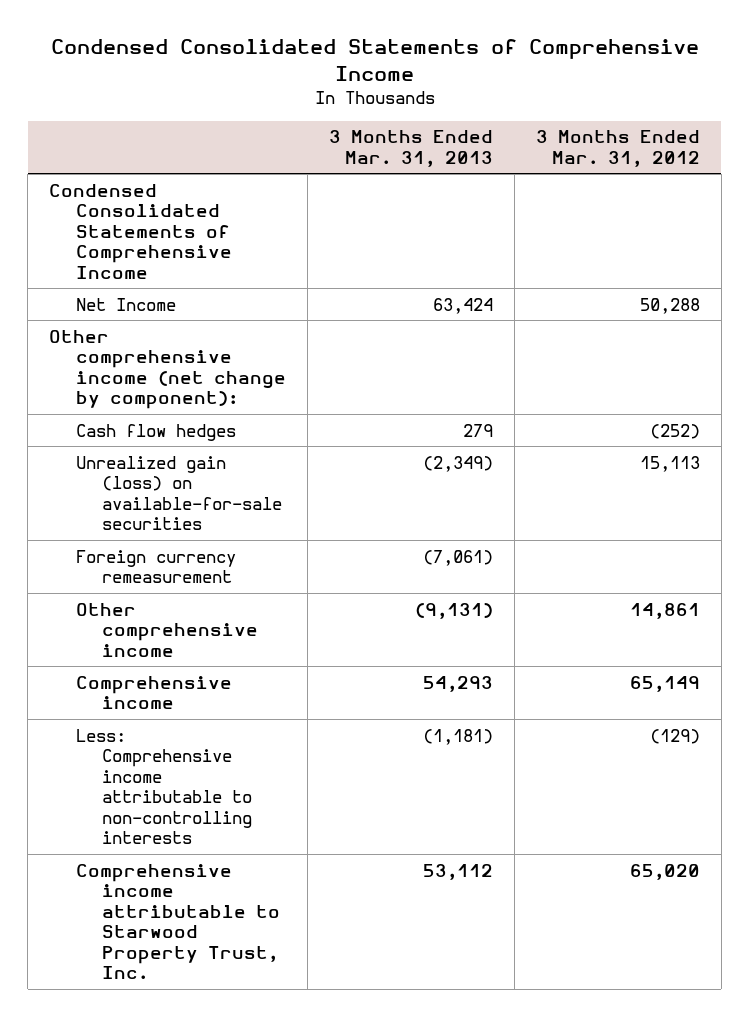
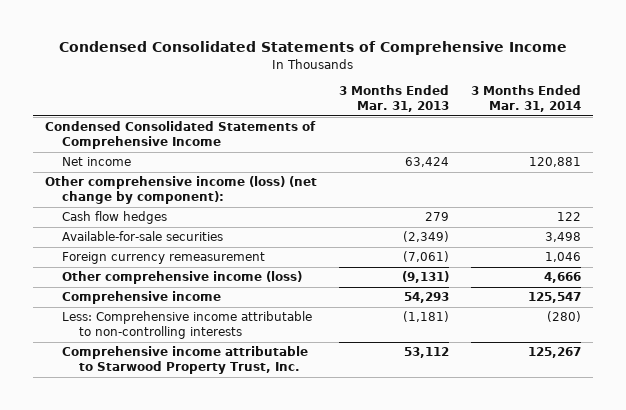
- | 3 Months Ended Mar. 31, 2013 | 3 Months Ended Mar. 31, 2012
+ | 3 Months Ended Mar. 31, 2013 | 3 Months Ended Mar. 31, 2014
- Net Income | 63,424 | 50,288
- Other comprehensive income (net change by component):
+ Net income | 63,424 | 120,881
+ Other comprehensive income (loss) (net change by component):
- Unrealized gain (loss) on available-for-sale securities | (2,349) | 15,113
+ Available-for-sale securities | (2,349) | 3,498
- Other comprehensive income | (9,131) | 14,861
+ Other comprehensive income (loss) | (9,131) | 4,666

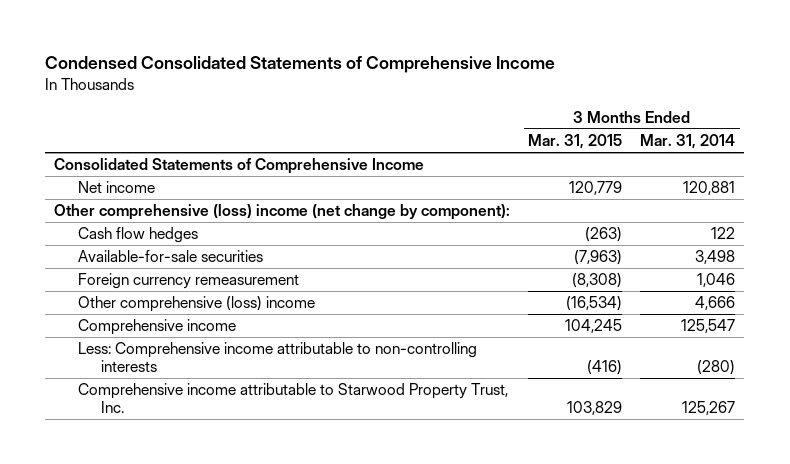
- | 3 Months Ended Mar. 31, 2013 | 3 Months Ended Mar. 31, 2014
+ | 3 Months Ended Mar. 31, 2015 | 3 Months Ended Mar. 31, 2014
- Condensed Consolidated Statements of Comprehensive Income
+ Consolidated Statements of Comprehensive Income
- Other comprehensive income (loss) (net change by component):
+ Other comprehensive (loss) income (net change by component):
- Other comprehensive income (loss) | (9,131) | 4,666
+ Other comprehensive (loss) income | (16,534) | 4,666

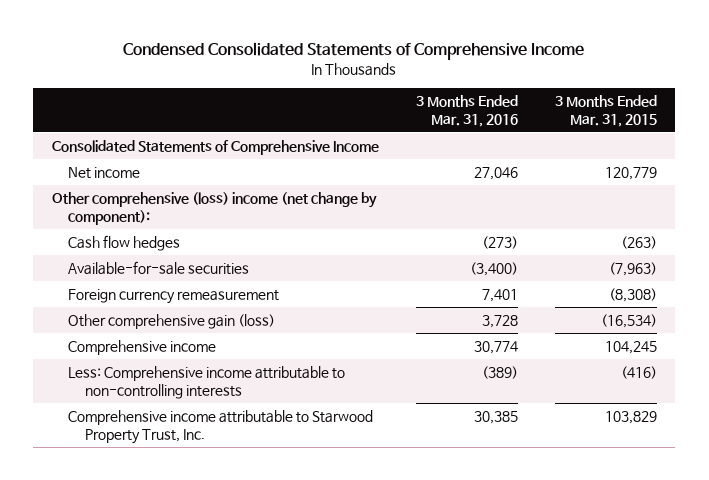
- | 3 Months Ended Mar. 31, 2015 | 3 Months Ended Mar. 31, 2014
+ | 3 Months Ended Mar. 31, 2016 | 3 Months Ended Mar. 31, 2015
- Other comprehensive (loss) income | (16,534) | 4,666
+ Other comprehensive gain (loss) | 3,728 | (16,534)

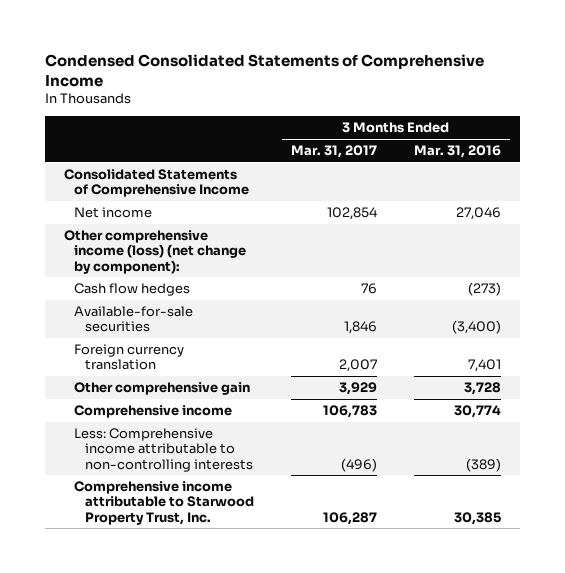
- | 3 Months Ended Mar. 31, 2016 | 3 Months Ended Mar. 31, 2015
+ | 3 Months Ended Mar. 31, 2017 | 3 Months Ended Mar. 31, 2016
- Other comprehensive (loss) income (net change by component):
+ Other comprehensive income (loss) (net change by component):
- Foreign currency remeasurement | 7,401 | (8,308)
- Other comprehensive gain (loss) | 3,728 | (16,534)
+ Foreign currency translation | 2,007 | 7,401
+ Other comprehensive gain | 3,929 | 3,728

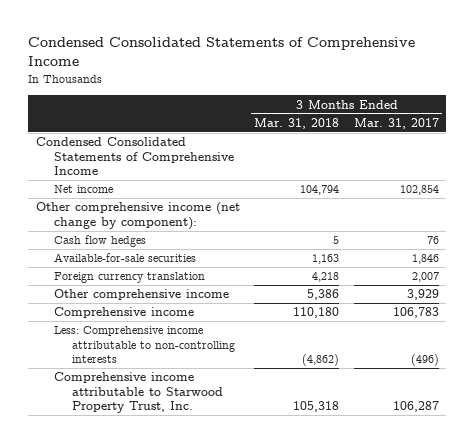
- | 3 Months Ended Mar. 31, 2017 | 3 Months Ended Mar. 31, 2016
+ | 3 Months Ended Mar. 31, 2018 | 3 Months Ended Mar. 31, 2017
- Consolidated Statements of Comprehensive Income
+ Condensed Consolidated Statements of Comprehensive Income
- Other comprehensive income (loss) (net change by component):
+ Other comprehensive income (net change by component):
- Other comprehensive gain | 3,929 | 3,728
+ Other comprehensive income | 5,386 | 3,929

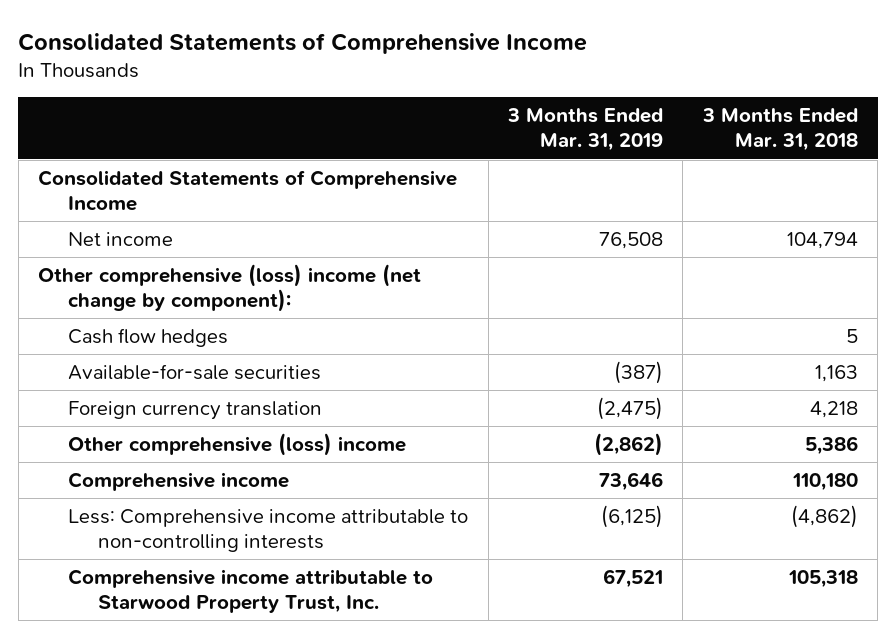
- Condensed Consolidated Statements of Comprehensive Income
+ Consolidated Statements of Comprehensive Income
- | 3 Months Ended Mar. 31, 2018 | 3 Months Ended Mar. 31, 2017
+ | 3 Months Ended Mar. 31, 2019 | 3 Months Ended Mar. 31, 2018
- Condensed Consolidated Statements of Comprehensive Income
+ Consolidated Statements of Comprehensive Income
- Other comprehensive income (net change by component):
+ Other comprehensive (loss) income (net change by component):
- Other comprehensive income | 5,386 | 3,929
+ Other comprehensive (loss) income | (2,862) | 5,386

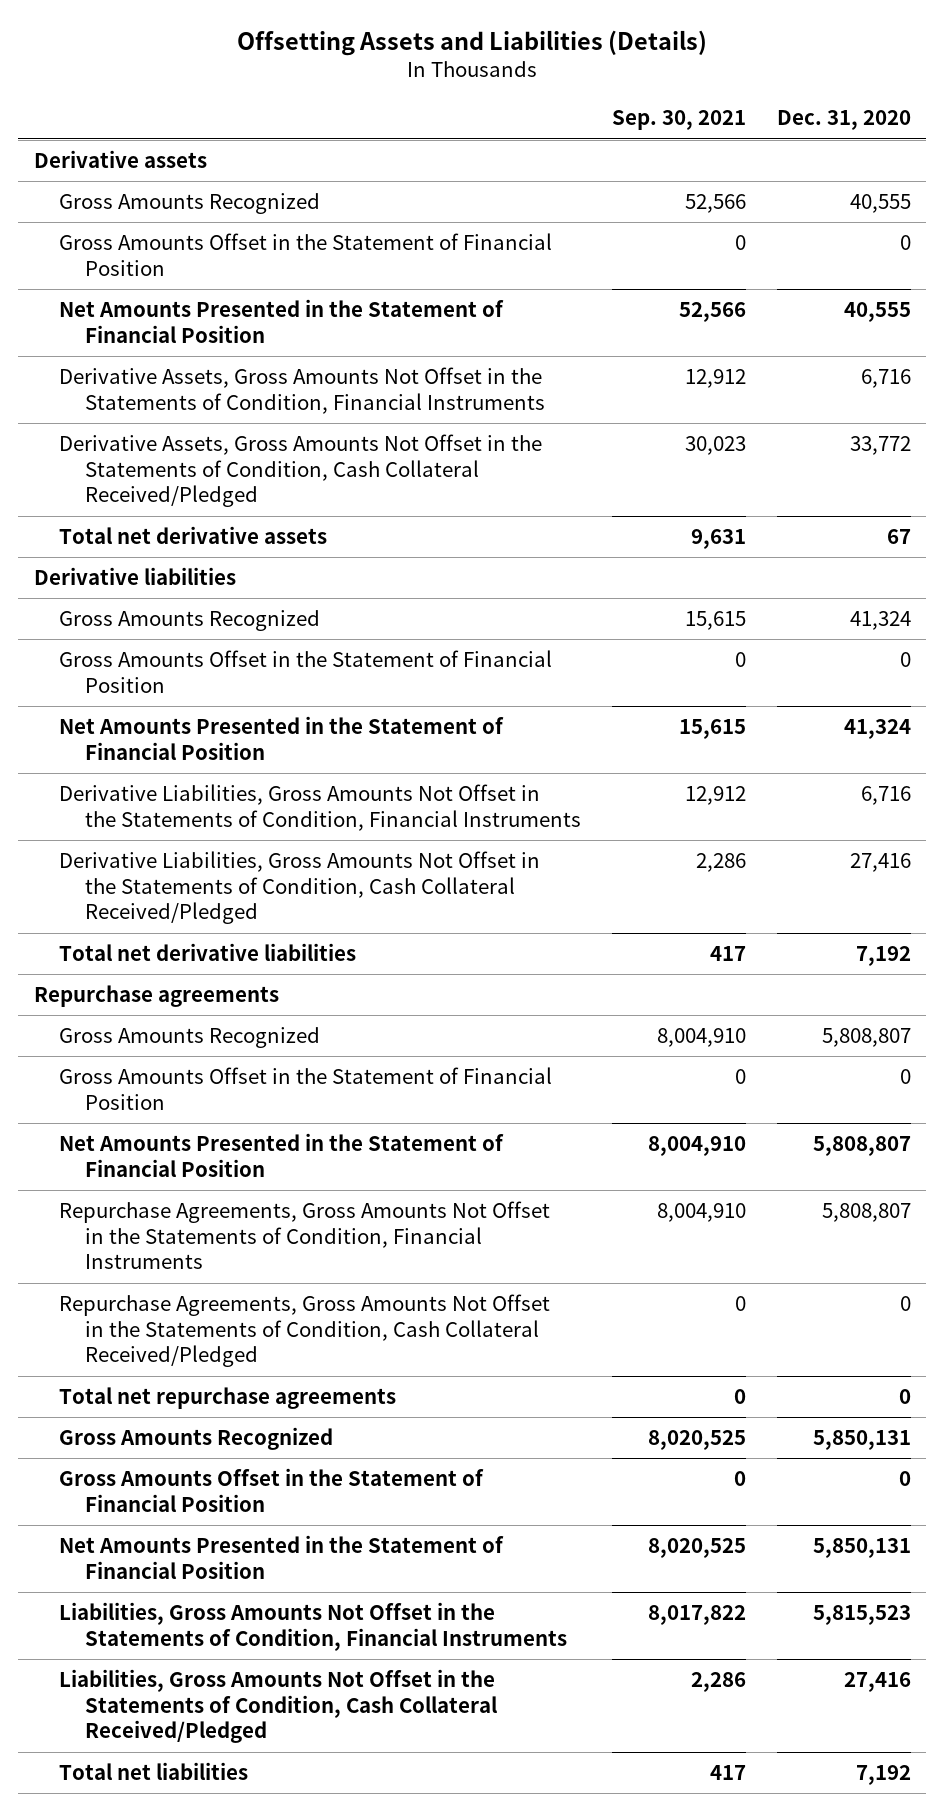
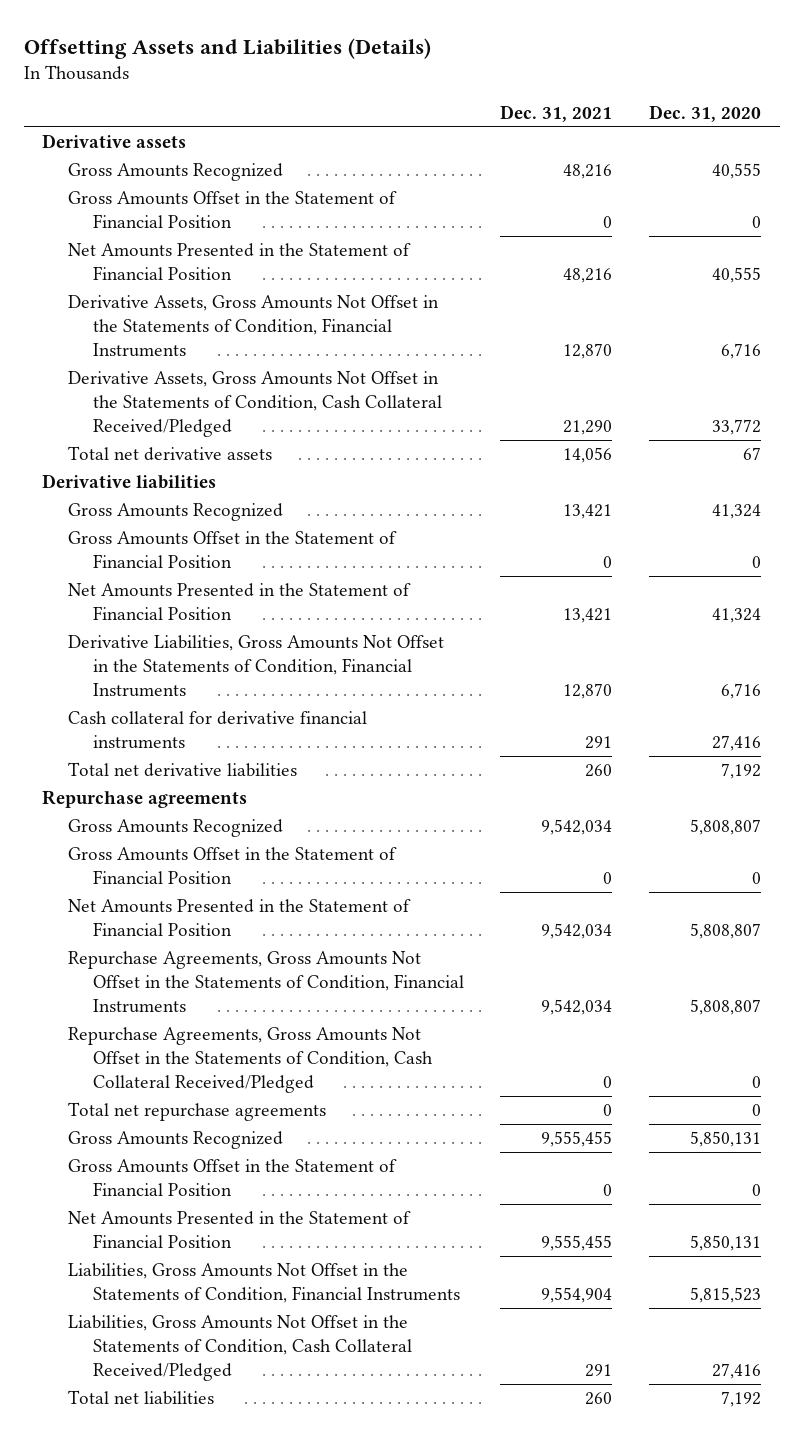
- | Sep. 30, 2021 | Dec. 31, 2020
+ | Dec. 31, 2021 | Dec. 31, 2020
- Derivative Liabilities, Gross Amounts Not Offset in the Statements of Condition, Cash Collateral Received/Pledged | 2,286 | 27,416
+ Cash collateral for derivative financial instruments | 291 | 27,416

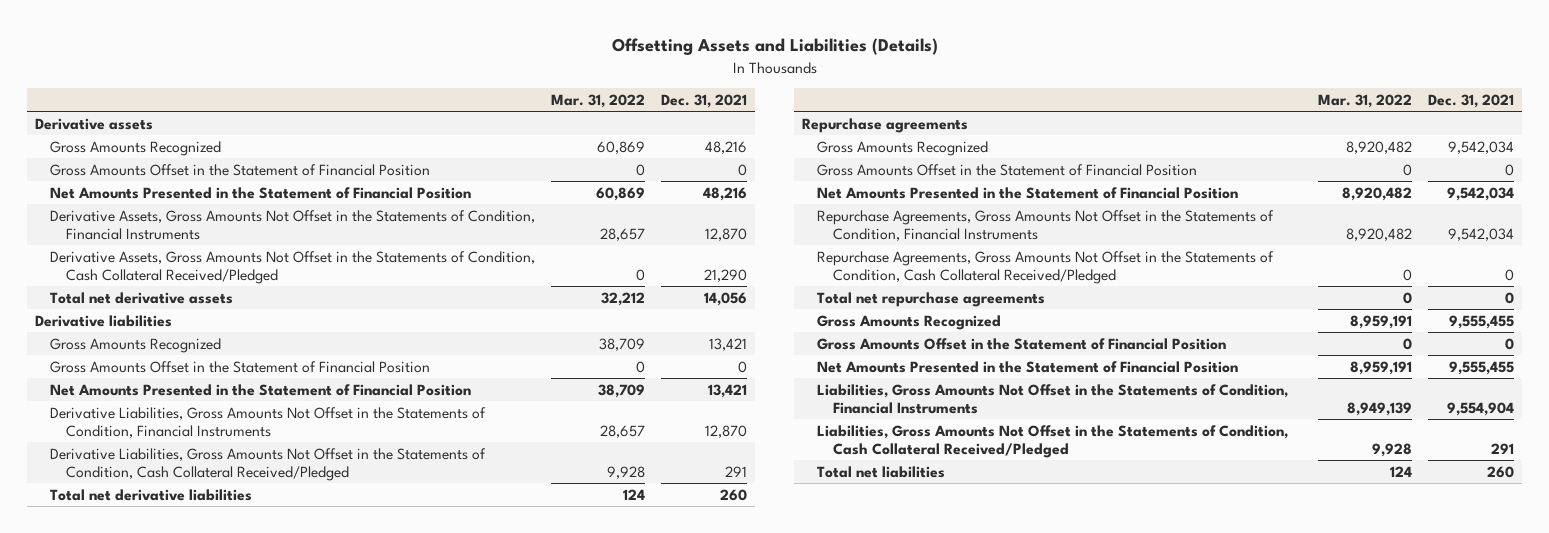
- | Dec. 31, 2021 | Dec. 31, 2020
+ | Mar. 31, 2022 | Dec. 31, 2021
- Cash collateral for derivative financial instruments | 291 | 27,416
+ Derivative Liabilities, Gross Amounts Not Offset in the Statements of Condition, Cash Collateral Received/Pledged | 9,928 | 291

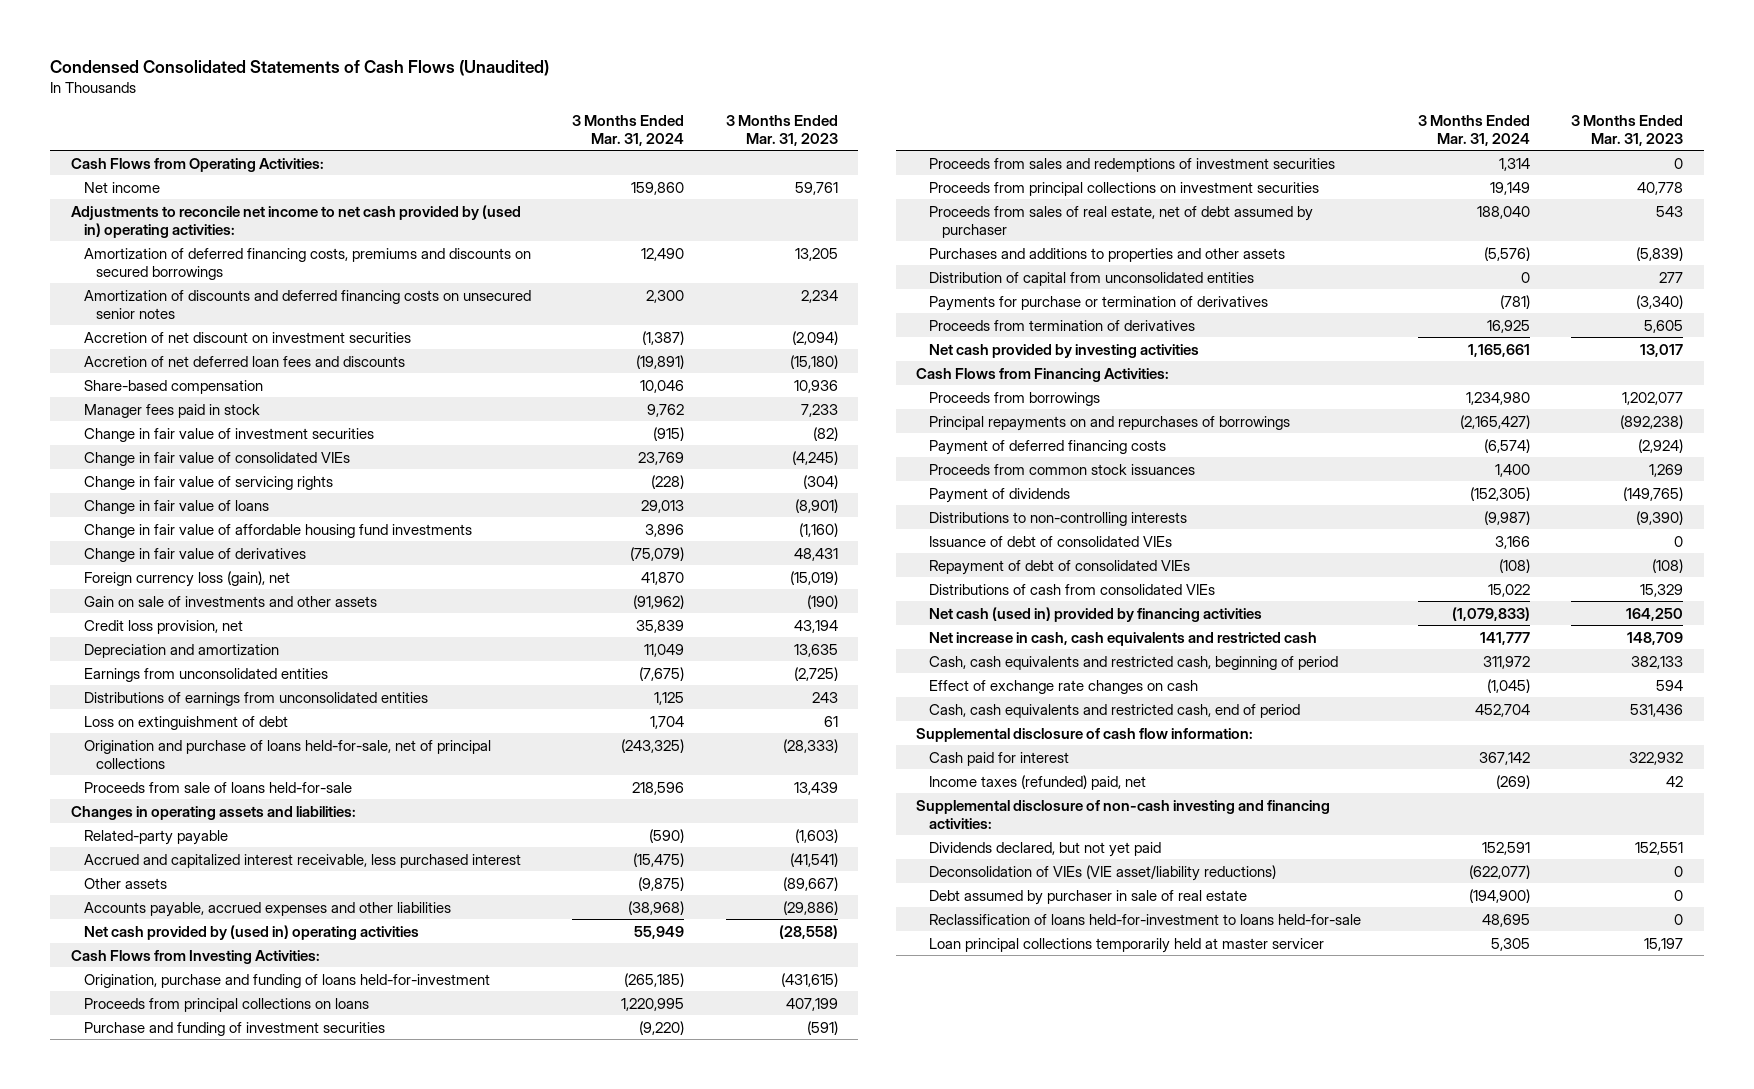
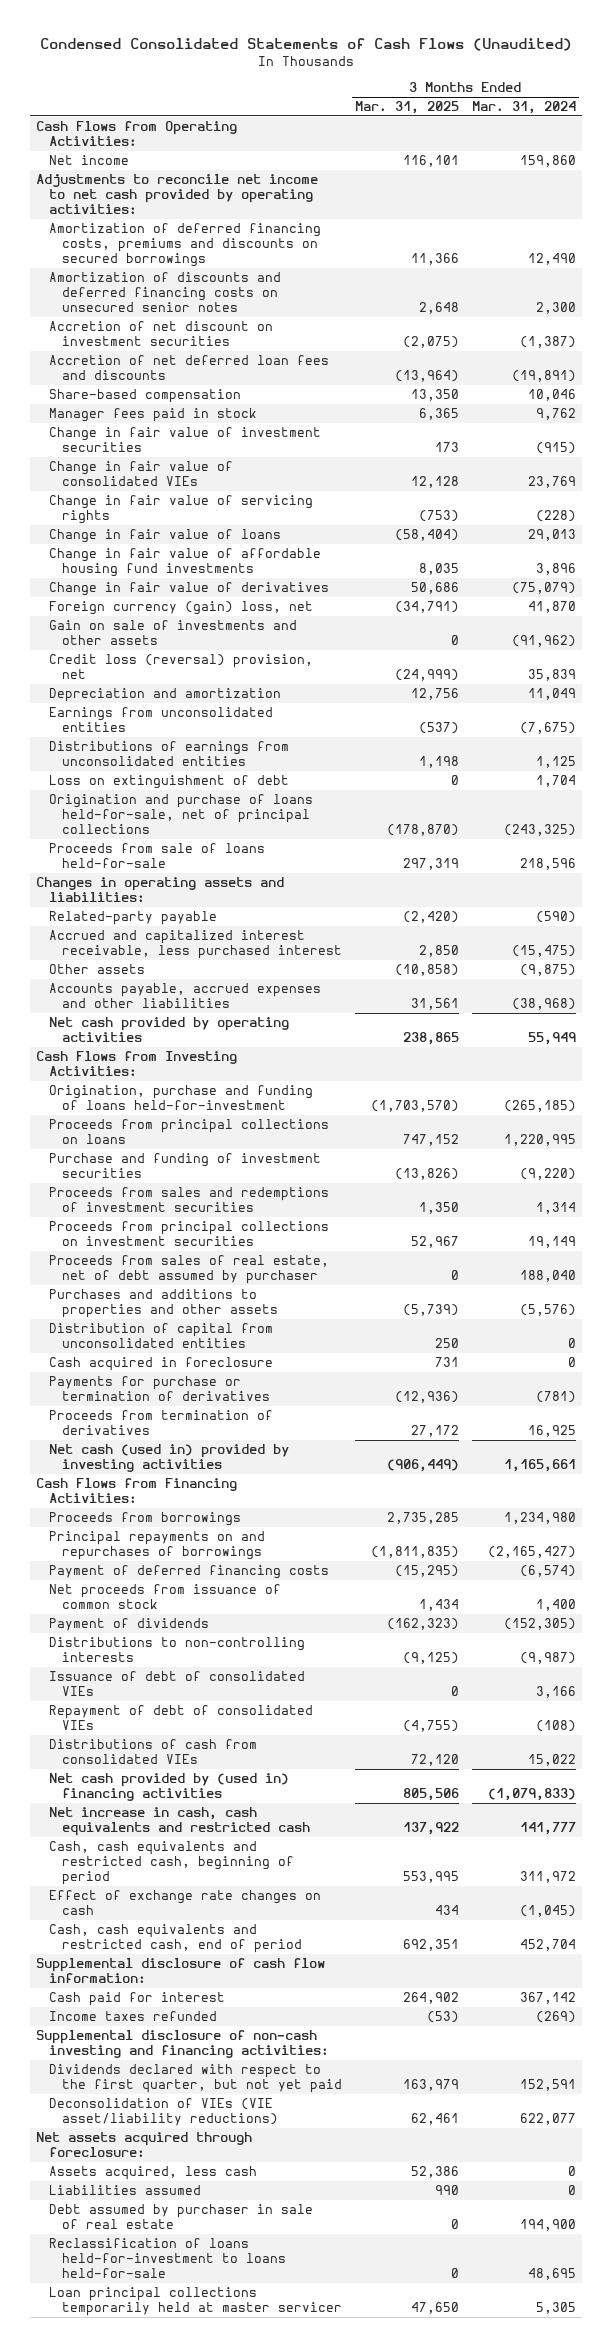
- | 3 Months Ended Mar. 31, 2024 | 3 Months Ended Mar. 31, 2023
+ | 3 Months Ended Mar. 31, 2025 | 3 Months Ended Mar. 31, 2024
- Adjustments to reconcile net income to net cash provided by (used in) operating activities:
+ Adjustments to reconcile net income to net cash provided by operating activities:
- Foreign currency loss (gain), net | 41,870 | (15,019)
+ Foreign currency (gain) loss, net | (34,791) | 41,870
- Credit loss provision, net | 35,839 | 43,194
+ Credit loss (reversal) provision, net | (24,999) | 35,839
- Net cash provided by (used in) operating activities | 55,949 | (28,558)
+ Net cash provided by operating activities | 238,865 | 55,949
+ Cash acquired in foreclosure | 731 | 0
- Net cash provided by investing activities | 1,165,661 | 13,017
+ Net cash (used in) provided by investing activities | (906,449) | 1,165,661
- Proceeds from common stock issuances | 1,400 | 1,269
+ Net proceeds from issuance of common stock | 1,434 | 1,400
- Net cash (used in) provided by financing activities | (1,079,833) | 164,250
+ Net cash provided by (used in) financing activities | 805,506 | (1,079,833)
- Income taxes (refunded) paid, net | (269) | 42
+ Income taxes refunded | (53) | (269)
- Dividends declared, but not yet paid | 152,591 | 152,551
- Deconsolidation of VIEs (VIE asset/liability reductions) | (622,077) | 0
- Debt assumed by purchaser in sale of real estate | (194,900) | 0
+ Dividends declared with respect to the first quarter, but not yet paid | 163,979 | 152,591
+ Deconsolidation of VIEs (VIE asset/liability reductions) | 62,461 | 622,077
+ Net assets acquired through foreclosure:
+ Assets acquired, less cash | 52,386 | 0
+ Liabilities assumed | 990 | 0
+ Debt assumed by purchaser in sale of real estate | 0 | 194,900

